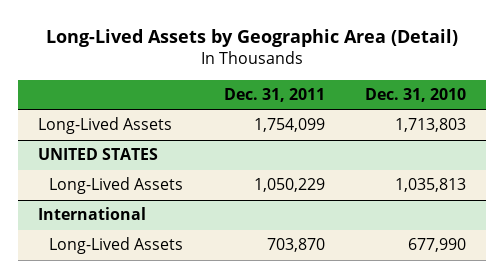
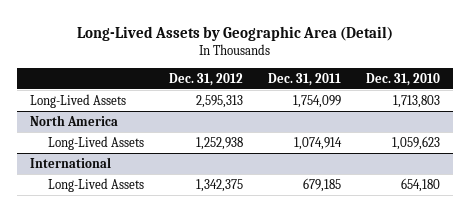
- | Dec. 31, 2011 | Dec. 31, 2010
+ | Dec. 31, 2012 | Dec. 31, 2011 | Dec. 31, 2010
- UNITED STATES
- Long-Lived Assets | 1,050,229 | 1,035,813
+ North America
+ Long-Lived Assets | 1,252,938 | 1,074,914 | 1,059,623
@ International
- Long-Lived Assets | 703,870 | 677,990
+ Long-Lived Assets | 1,342,375 | 679,185 | 654,180

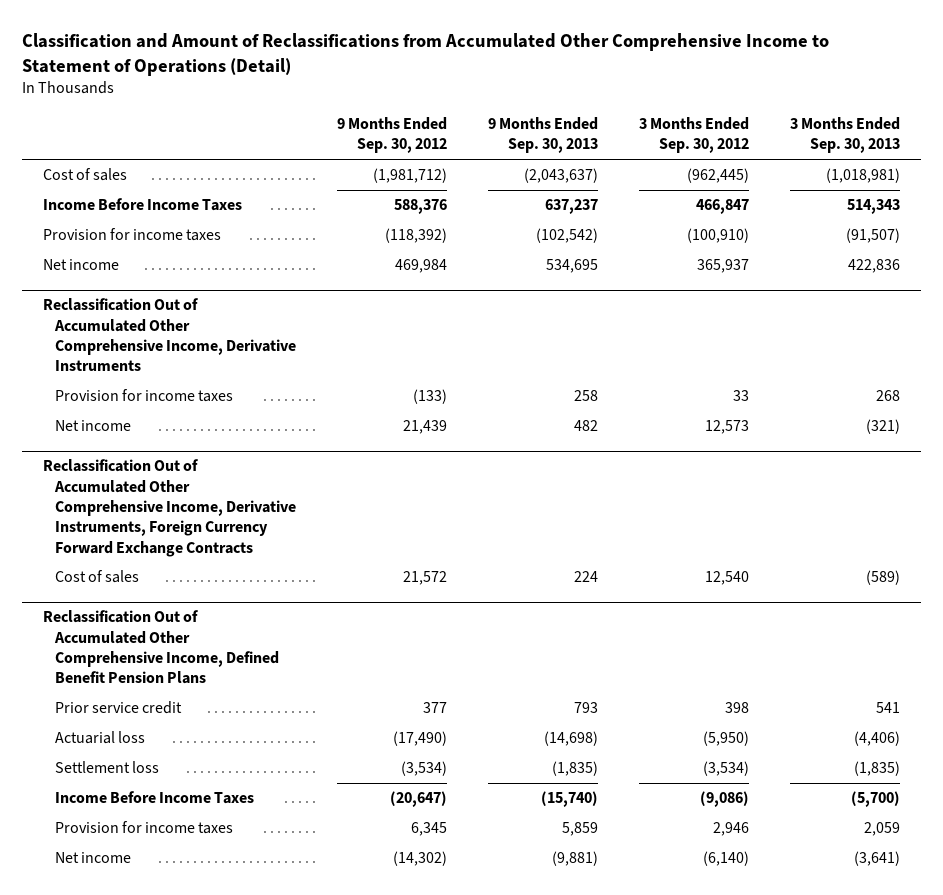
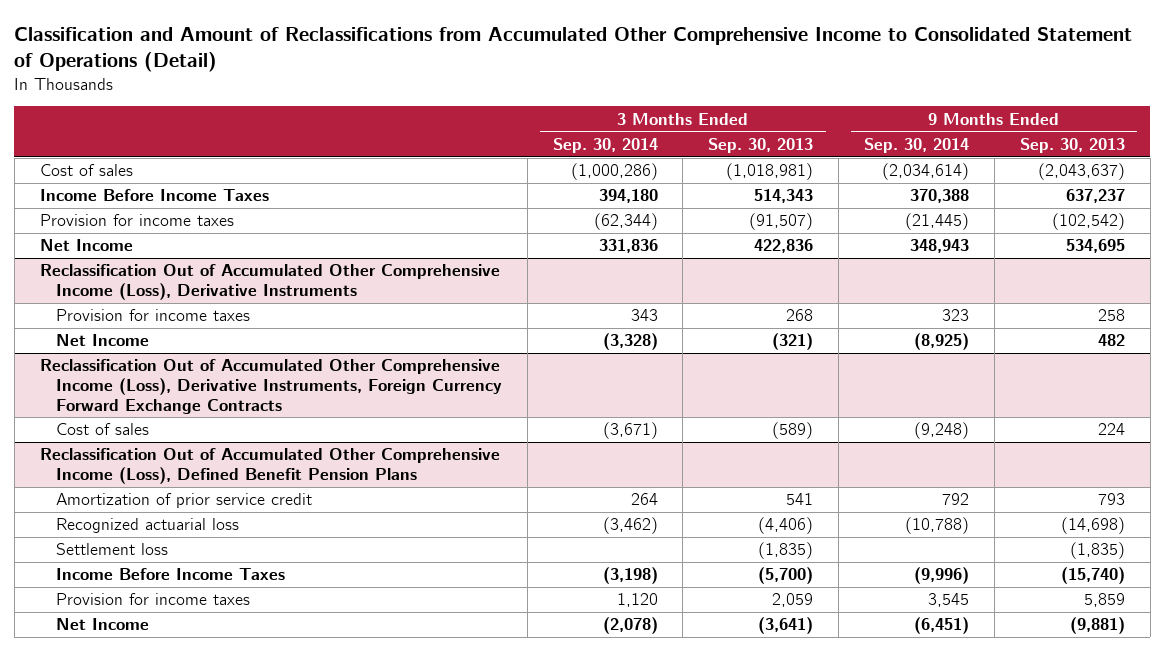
- Classification and Amount of Reclassifications from Accumulated Other Comprehensive Income to Statement of Operations (Detail)
+ Classification and Amount of Reclassifications from Accumulated Other Comprehensive Income to Consolidated Statement of Operations (Detail)
- | 9 Months Ended Sep. 30, 2012 | 9 Months Ended Sep. 30, 2013 | 3 Months Ended Sep. 30, 2012 | 3 Months Ended Sep. 30, 2013
+ | 3 Months Ended Sep. 30, 2014 | 3 Months Ended Sep. 30, 2013 | 9 Months Ended Sep. 30, 2014 | 9 Months Ended Sep. 30, 2013
- Net income | 469,984 | 534,695 | 365,937 | 422,836
- Reclassification Out of Accumulated Other Comprehensive Income, Derivative Instruments
+ Net Income | 331,836 | 422,836 | 348,943 | 534,695
+ Reclassification Out of Accumulated Other Comprehensive Income (Loss), Derivative Instruments
- Net income | 21,439 | 482 | 12,573 | (321)
- Reclassification Out of Accumulated Other Comprehensive Income, Derivative Instruments, Foreign Currency Forward Exchange Contracts
+ Net Income | (3,328) | (321) | (8,925) | 482
+ Reclassification Out of Accumulated Other Comprehensive Income (Loss), Derivative Instruments, Foreign Currency Forward Exchange Contracts
- Reclassification Out of Accumulated Other Comprehensive Income, Defined Benefit Pension Plans
- Prior service credit | 377 | 793 | 398 | 541
- Actuarial loss | (17,490) | (14,698) | (5,950) | (4,406)
+ Reclassification Out of Accumulated Other Comprehensive Income (Loss), Defined Benefit Pension Plans
+ Amortization of prior service credit | 264 | 541 | 792 | 793
+ Recognized actuarial loss | (3,462) | (4,406) | (10,788) | (14,698)
- Net income | (14,302) | (9,881) | (6,140) | (3,641)
+ Net Income | (2,078) | (3,641) | (6,451) | (9,881)

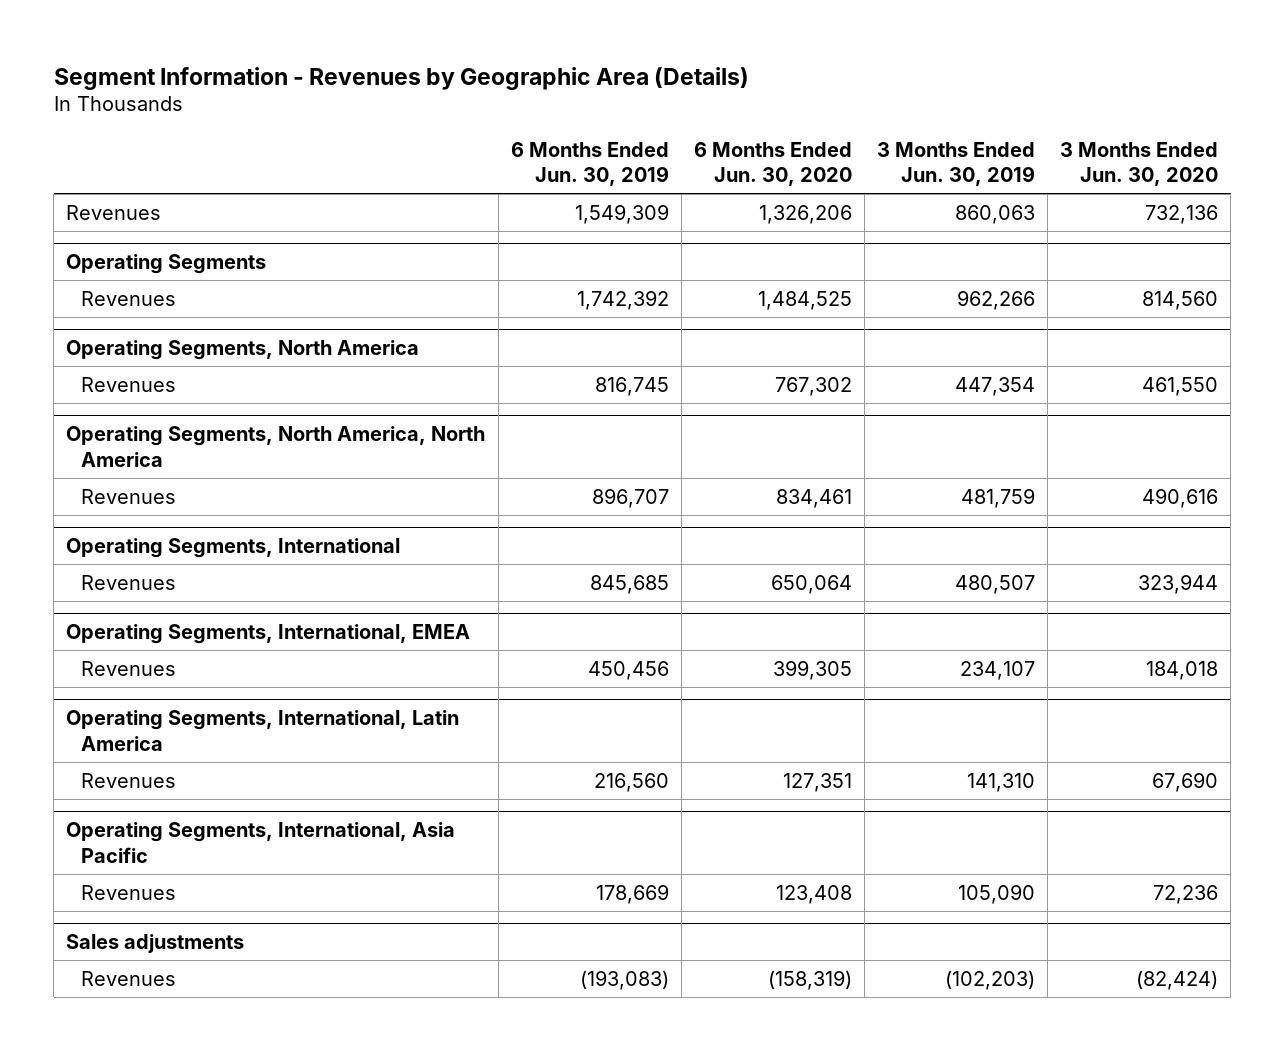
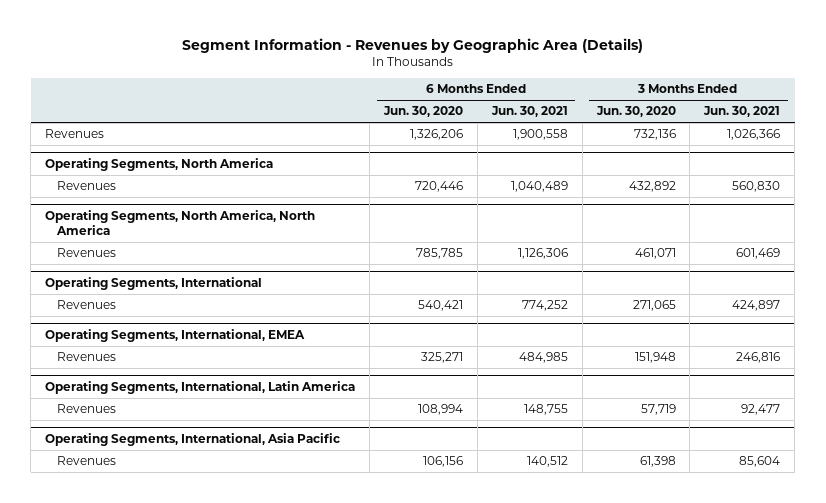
- | 6 Months Ended Jun. 30, 2019 | 6 Months Ended Jun. 30, 2020 | 3 Months Ended Jun. 30, 2019 | 3 Months Ended Jun. 30, 2020
+ | 6 Months Ended Jun. 30, 2020 | 6 Months Ended Jun. 30, 2021 | 3 Months Ended Jun. 30, 2020 | 3 Months Ended Jun. 30, 2021
- Operating Segments
- Revenues | 1,742,392 | 1,484,525 | 962,266 | 814,560
@ Operating Segments, North America
- Revenues | 816,745 | 767,302 | 447,354 | 461,550
+ Revenues | 720,446 | 1,040,489 | 432,892 | 560,830
@ Operating Segments, North America, North America
- Revenues | 896,707 | 834,461 | 481,759 | 490,616
+ Revenues | 785,785 | 1,126,306 | 461,071 | 601,469
@ Operating Segments, International
- Revenues | 845,685 | 650,064 | 480,507 | 323,944
+ Revenues | 540,421 | 774,252 | 271,065 | 424,897
@ Operating Segments, International, EMEA
- Revenues | 450,456 | 399,305 | 234,107 | 184,018
+ Revenues | 325,271 | 484,985 | 151,948 | 246,816
@ Operating Segments, International, Latin America
- Revenues | 216,560 | 127,351 | 141,310 | 67,690
+ Revenues | 108,994 | 148,755 | 57,719 | 92,477
@ Operating Segments, International, Asia Pacific
- Revenues | 178,669 | 123,408 | 105,090 | 72,236
- Sales adjustments
- Revenues | (193,083) | (158,319) | (102,203) | (82,424)
@ Operating Segments, International, Asia Pacific
+ Revenues | 106,156 | 140,512 | 61,398 | 85,604

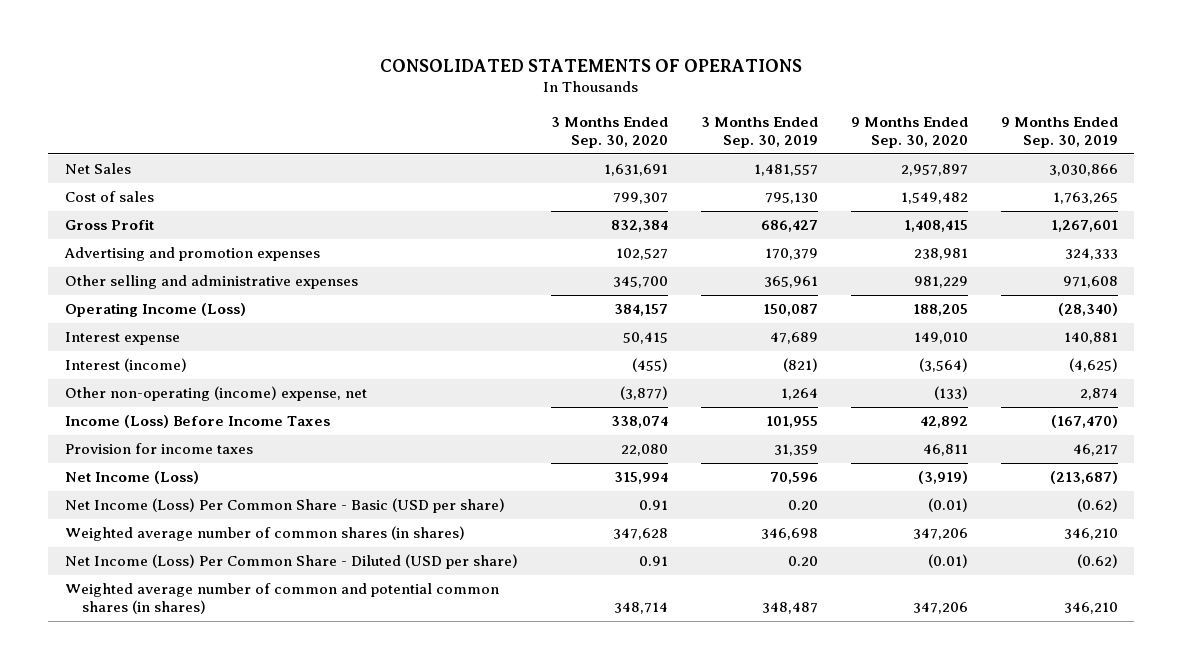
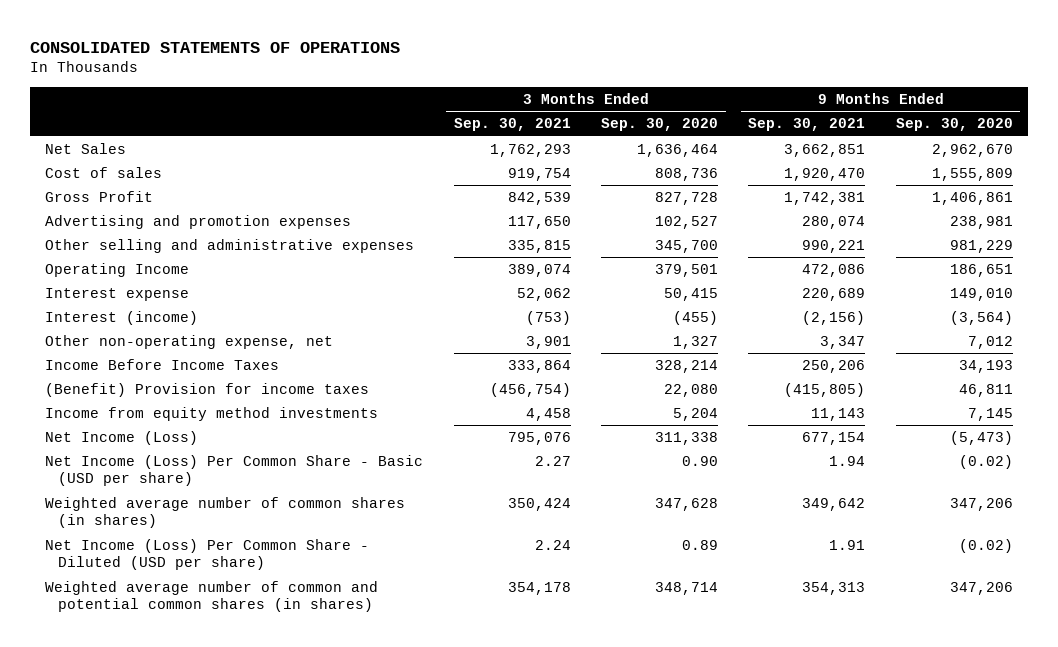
- | 3 Months Ended Sep. 30, 2020 | 3 Months Ended Sep. 30, 2019 | 9 Months Ended Sep. 30, 2020 | 9 Months Ended Sep. 30, 2019
+ | 3 Months Ended Sep. 30, 2021 | 3 Months Ended Sep. 30, 2020 | 9 Months Ended Sep. 30, 2021 | 9 Months Ended Sep. 30, 2020
- Net Sales | 1,631,691 | 1,481,557 | 2,957,897 | 3,030,866
- Cost of sales | 799,307 | 795,130 | 1,549,482 | 1,763,265
- Gross Profit | 832,384 | 686,427 | 1,408,415 | 1,267,601
+ Net Sales | 1,762,293 | 1,636,464 | 3,662,851 | 2,962,670
+ Cost of sales | 919,754 | 808,736 | 1,920,470 | 1,555,809
+ Gross Profit | 842,539 | 827,728 | 1,742,381 | 1,406,861
- Operating Income (Loss) | 384,157 | 150,087 | 188,205 | (28,340)
+ Operating Income | 389,074 | 379,501 | 472,086 | 186,651
- Other non-operating (income) expense, net | (3,877) | 1,264 | (133) | 2,874
- Income (Loss) Before Income Taxes | 338,074 | 101,955 | 42,892 | (167,470)
- Provision for income taxes | 22,080 | 31,359 | 46,811 | 46,217
- Net Income (Loss) | 315,994 | 70,596 | (3,919) | (213,687)
- Net Income (Loss) Per Common Share - Basic (USD per share) | 0.91 | 0.20 | (0.01) | (0.62)
+ Other non-operating expense, net | 3,901 | 1,327 | 3,347 | 7,012
+ Income Before Income Taxes | 333,864 | 328,214 | 250,206 | 34,193
+ (Benefit) Provision for income taxes | (456,754) | 22,080 | (415,805) | 46,811
+ Income from equity method investments | 4,458 | 5,204 | 11,143 | 7,145
+ Net Income (Loss) | 795,076 | 311,338 | 677,154 | (5,473)
+ Net Income (Loss) Per Common Share - Basic (USD per share) | 2.27 | 0.90 | 1.94 | (0.02)
- Net Income (Loss) Per Common Share - Diluted (USD per share) | 0.91 | 0.20 | (0.01) | (0.62)
+ Net Income (Loss) Per Common Share - Diluted (USD per share) | 2.24 | 0.89 | 1.91 | (0.02)

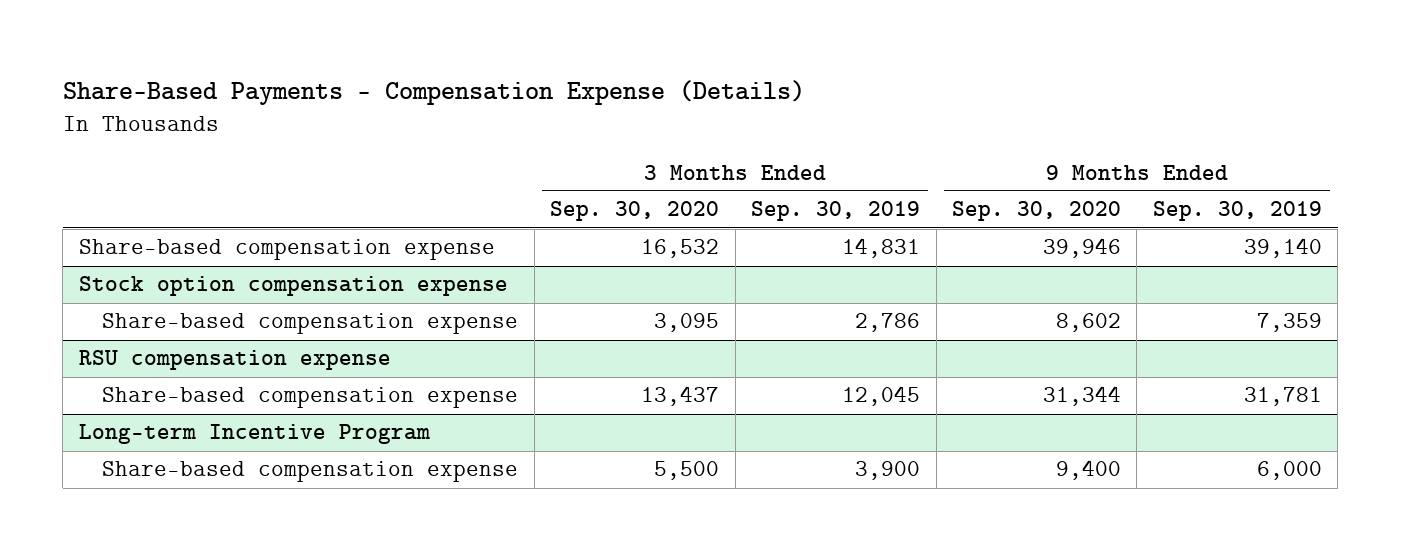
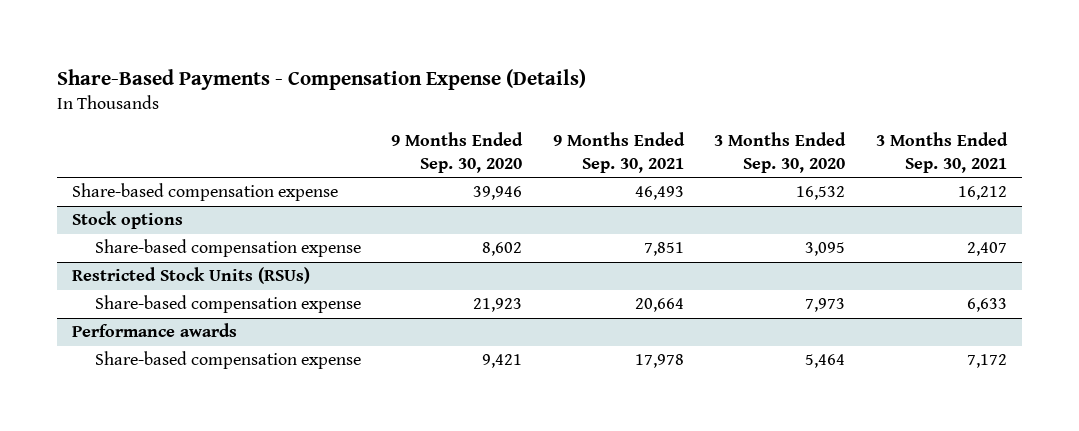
- | 3 Months Ended Sep. 30, 2020 | 3 Months Ended Sep. 30, 2019 | 9 Months Ended Sep. 30, 2020 | 9 Months Ended Sep. 30, 2019
+ | 9 Months Ended Sep. 30, 2020 | 9 Months Ended Sep. 30, 2021 | 3 Months Ended Sep. 30, 2020 | 3 Months Ended Sep. 30, 2021
- Stock option compensation expense
+ Stock options
- RSU compensation expense
- Share-based compensation expense | 13,437 | 12,045 | 31,344 | 31,781
- Long-term Incentive Program
- Share-based compensation expense | 5,500 | 3,900 | 9,400 | 6,000
+ Restricted Stock Units (RSUs)
+ Share-based compensation expense | 21,923 | 20,664 | 7,973 | 6,633
+ Performance awards
+ Share-based compensation expense | 9,421 | 17,978 | 5,464 | 7,172

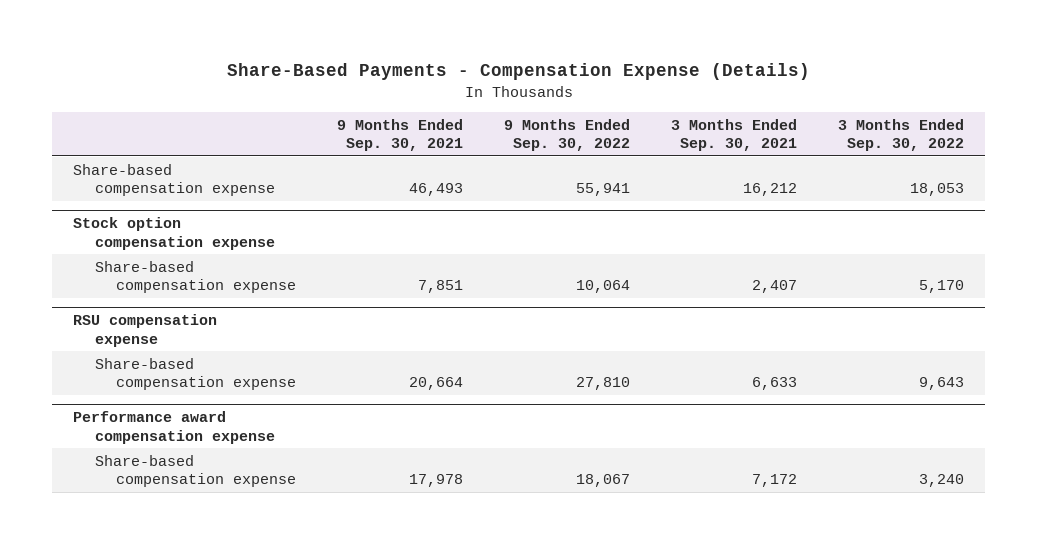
- | 9 Months Ended Sep. 30, 2020 | 9 Months Ended Sep. 30, 2021 | 3 Months Ended Sep. 30, 2020 | 3 Months Ended Sep. 30, 2021
+ | 9 Months Ended Sep. 30, 2021 | 9 Months Ended Sep. 30, 2022 | 3 Months Ended Sep. 30, 2021 | 3 Months Ended Sep. 30, 2022
- Stock options
+ Stock option compensation expense
- Restricted Stock Units (RSUs)
+ RSU compensation expense
- Performance awards
+ Performance award compensation expense

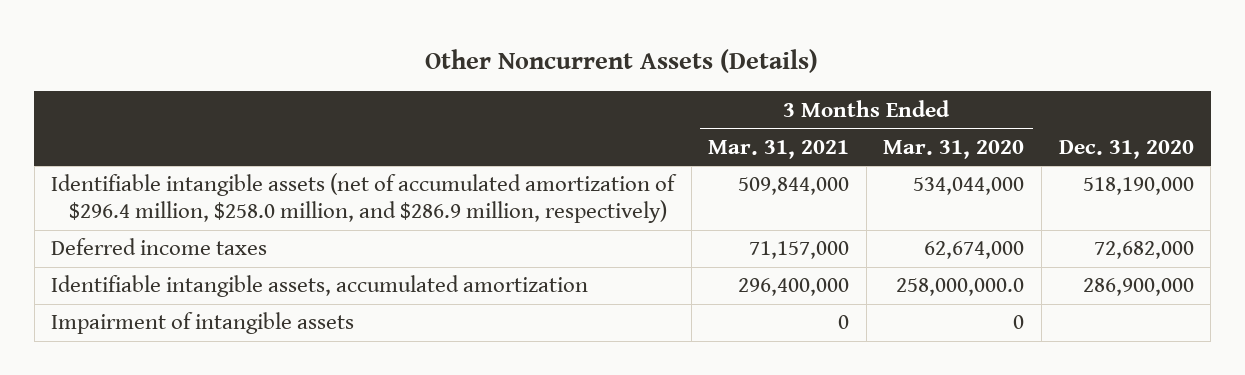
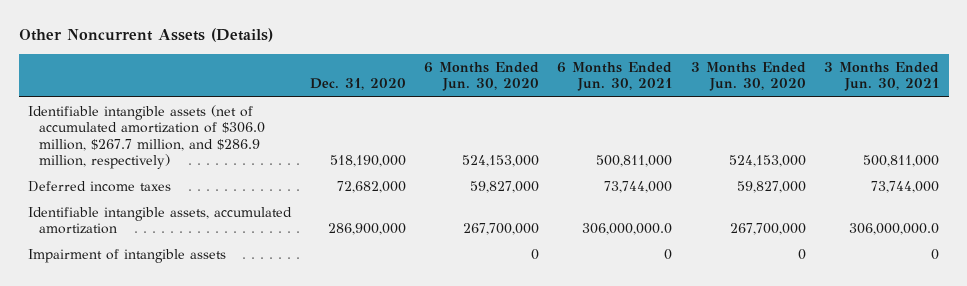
- | 3 Months Ended Mar. 31, 2021 | 3 Months Ended Mar. 31, 2020 | Dec. 31, 2020
+ | Dec. 31, 2020 | 6 Months Ended Jun. 30, 2020 | 6 Months Ended Jun. 30, 2021 | 3 Months Ended Jun. 30, 2020 | 3 Months Ended Jun. 30, 2021
- Identifiable intangible assets (net of accumulated amortization of $296.4 million, $258.0 million, and $286.9 million, respectively) | 509,844,000 | 534,044,000 | 518,190,000
+ Identifiable intangible assets (net of accumulated amortization of $306.0 million, $267.7 million, and $286.9 million, respectively) | 518,190,000 | 524,153,000 | 500,811,000 | 524,153,000 | 500,811,000

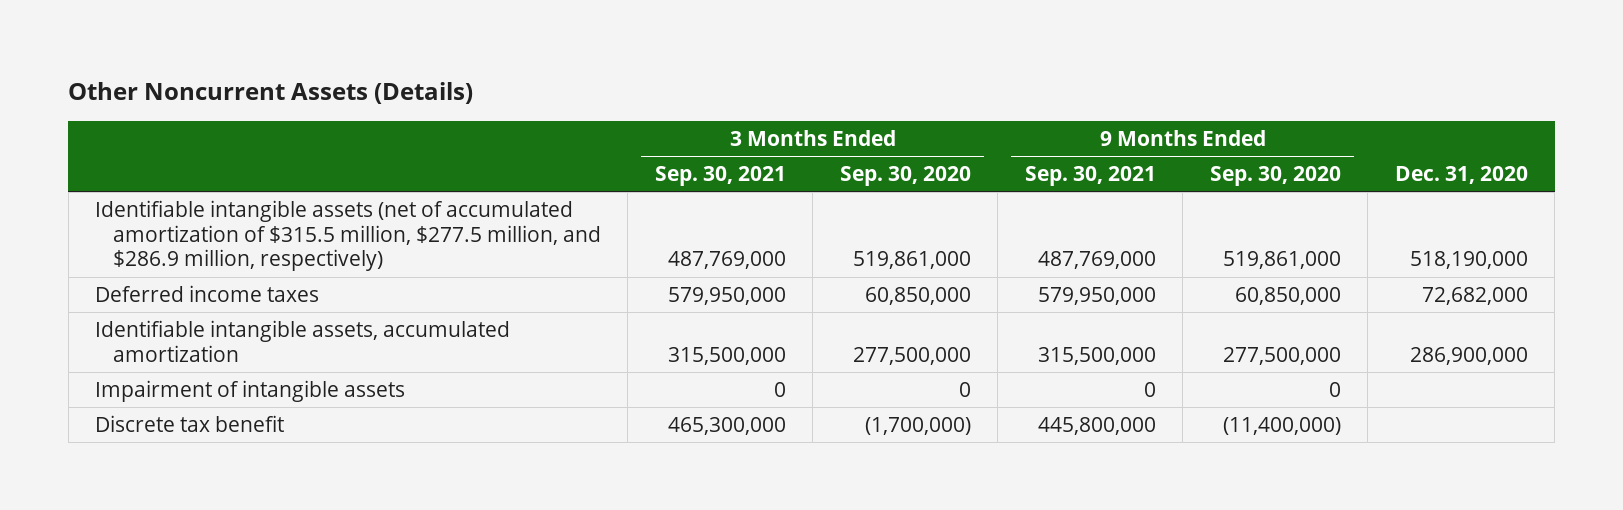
- | Dec. 31, 2020 | 6 Months Ended Jun. 30, 2020 | 6 Months Ended Jun. 30, 2021 | 3 Months Ended Jun. 30, 2020 | 3 Months Ended Jun. 30, 2021
+ | 3 Months Ended Sep. 30, 2021 | 3 Months Ended Sep. 30, 2020 | 9 Months Ended Sep. 30, 2021 | 9 Months Ended Sep. 30, 2020 | Dec. 31, 2020
- Identifiable intangible assets (net of accumulated amortization of $306.0 million, $267.7 million, and $286.9 million, respectively) | 518,190,000 | 524,153,000 | 500,811,000 | 524,153,000 | 500,811,000
+ Identifiable intangible assets (net of accumulated amortization of $315.5 million, $277.5 million, and $286.9 million, respectively) | 487,769,000 | 519,861,000 | 487,769,000 | 519,861,000 | 518,190,000
+ Discrete tax benefit | 465,300,000 | (1,700,000) | 445,800,000 | (11,400,000) |

